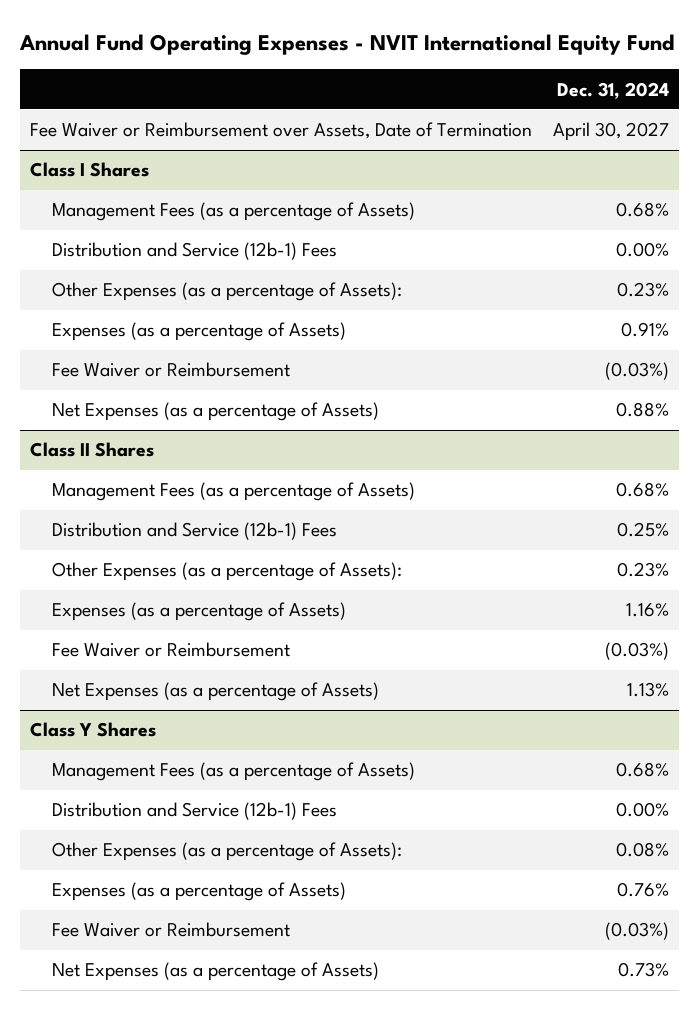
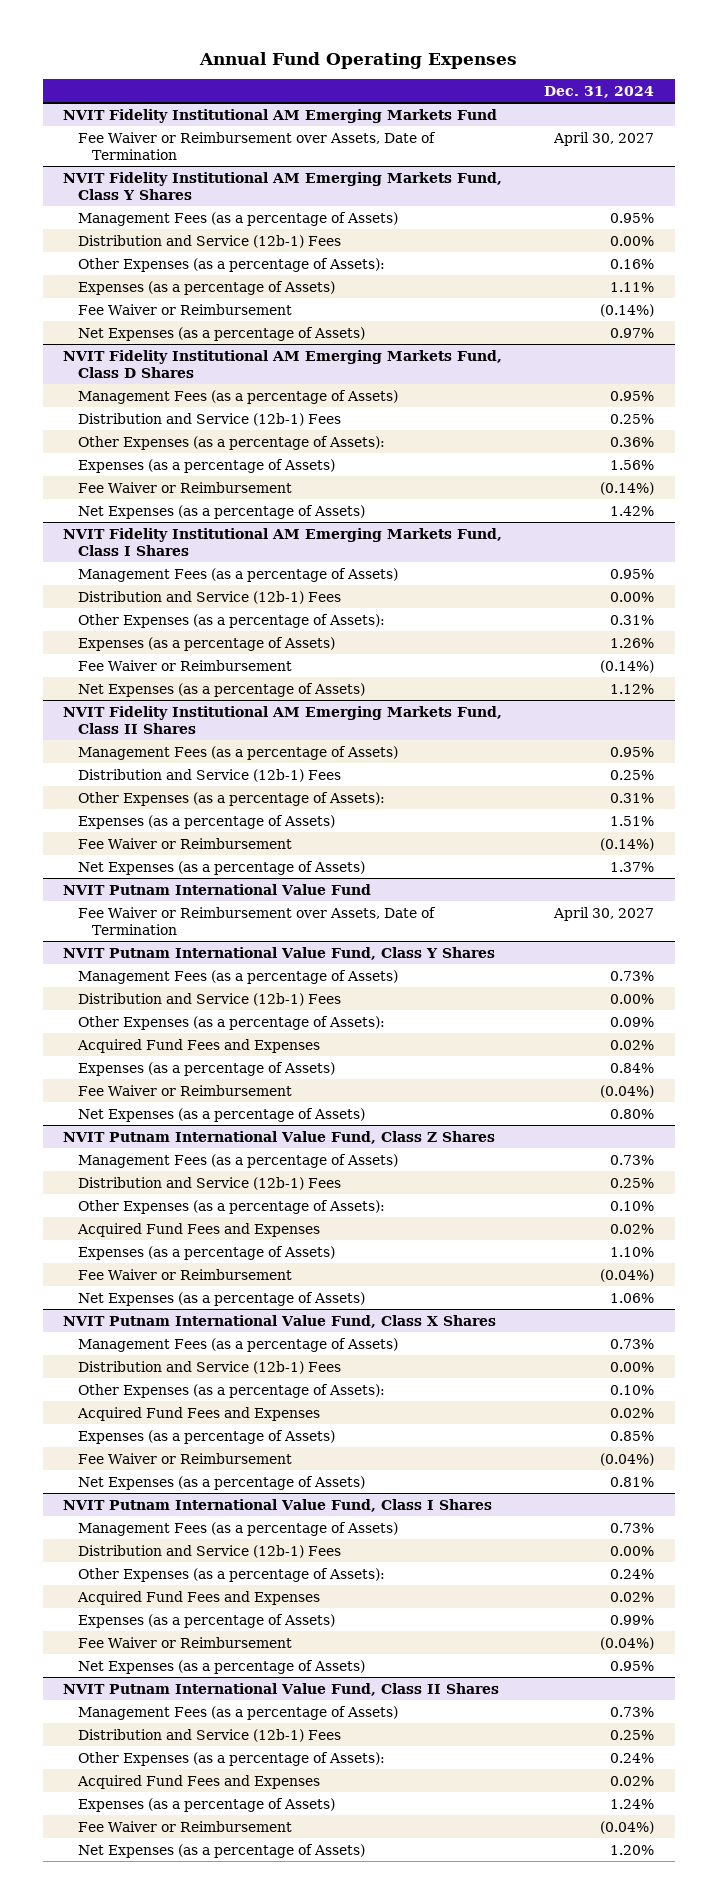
- Annual Fund Operating Expenses - NVIT International Equity Fund
+ Annual Fund Operating Expenses
+ NVIT Fidelity Institutional AM Emerging Markets Fund
- Class I Shares
- Management Fees (as a percentage of Assets) | 0.68%
+ NVIT Fidelity Institutional AM Emerging Markets Fund, Class Y Shares
+ Management Fees (as a percentage of Assets) | 0.95%
- Other Expenses (as a percentage of Assets): | 0.23%
- Expenses (as a percentage of Assets) | 0.91%
- Fee Waiver or Reimbursement | (0.03%)
- Net Expenses (as a percentage of Assets) | 0.88%
- Class II Shares
- Management Fees (as a percentage of Assets) | 0.68%
+ Other Expenses (as a percentage of Assets): | 0.16%
+ Expenses (as a percentage of Assets) | 1.11%
+ Fee Waiver or Reimbursement | (0.14%)
+ Net Expenses (as a percentage of Assets) | 0.97%
+ NVIT Fidelity Institutional AM Emerging Markets Fund, Class D Shares
+ Management Fees (as a percentage of Assets) | 0.95%
- Other Expenses (as a percentage of Assets): | 0.23%
- Expenses (as a percentage of Assets) | 1.16%
- Fee Waiver or Reimbursement | (0.03%)
- Net Expenses (as a percentage of Assets) | 1.13%
- Class Y Shares
- Management Fees (as a percentage of Assets) | 0.68%
+ Other Expenses (as a percentage of Assets): | 0.36%
+ Expenses (as a percentage of Assets) | 1.56%
+ Fee Waiver or Reimbursement | (0.14%)
+ Net Expenses (as a percentage of Assets) | 1.42%
+ NVIT Fidelity Institutional AM Emerging Markets Fund, Class I Shares
+ Management Fees (as a percentage of Assets) | 0.95%
- Other Expenses (as a percentage of Assets): | 0.08%
- Expenses (as a percentage of Assets) | 0.76%
- Fee Waiver or Reimbursement | (0.03%)
- Net Expenses (as a percentage of Assets) | 0.73%
+ Other Expenses (as a percentage of Assets): | 0.31%
+ Expenses (as a percentage of Assets) | 1.26%
+ Fee Waiver or Reimbursement | (0.14%)
+ Net Expenses (as a percentage of Assets) | 1.12%
+ NVIT Fidelity Institutional AM Emerging Markets Fund, Class II Shares
+ Management Fees (as a percentage of Assets) | 0.95%
+ Distribution and Service (12b-1) Fees | 0.25%
+ Other Expenses (as a percentage of Assets): | 0.31%
+ Expenses (as a percentage of Assets) | 1.51%
+ Fee Waiver or Reimbursement | (0.14%)
+ Net Expenses (as a percentage of Assets) | 1.37%
+ NVIT Putnam International Value Fund
+ Fee Waiver or Reimbursement over Assets, Date of Termination | April 30, 2027
+ NVIT Putnam International Value Fund, Class Y Shares
+ Management Fees (as a percentage of Assets) | 0.73%
+ Distribution and Service (12b-1) Fees | 0.00%
+ Other Expenses (as a percentage of Assets): | 0.09%
+ Acquired Fund Fees and Expenses | 0.02%
+ Expenses (as a percentage of Assets) | 0.84%
+ Fee Waiver or Reimbursement | (0.04%)
+ Net Expenses (as a percentage of Assets) | 0.80%
+ NVIT Putnam International Value Fund, Class Z Shares
+ Management Fees (as a percentage of Assets) | 0.73%
+ Distribution and Service (12b-1) Fees | 0.25%
+ Other Expenses (as a percentage of Assets): | 0.10%
+ Acquired Fund Fees and Expenses | 0.02%
+ Expenses (as a percentage of Assets) | 1.10%
+ Fee Waiver or Reimbursement | (0.04%)
+ Net Expenses (as a percentage of Assets) | 1.06%
+ NVIT Putnam International Value Fund, Class X Shares
+ Management Fees (as a percentage of Assets) | 0.73%
+ Distribution and Service (12b-1) Fees | 0.00%
+ Other Expenses (as a percentage of Assets): | 0.10%
+ Acquired Fund Fees and Expenses | 0.02%
+ Expenses (as a percentage of Assets) | 0.85%
+ Fee Waiver or Reimbursement | (0.04%)
+ Net Expenses (as a percentage of Assets) | 0.81%
+ NVIT Putnam International Value Fund, Class I Shares
+ Management Fees (as a percentage of Assets) | 0.73%
+ Distribution and Service (12b-1) Fees | 0.00%
+ Other Expenses (as a percentage of Assets): | 0.24%
+ Acquired Fund Fees and Expenses | 0.02%
+ Expenses (as a percentage of Assets) | 0.99%
+ Fee Waiver or Reimbursement | (0.04%)
+ Net Expenses (as a percentage of Assets) | 0.95%
+ NVIT Putnam International Value Fund, Class II Shares
+ Management Fees (as a percentage of Assets) | 0.73%
+ Distribution and Service (12b-1) Fees | 0.25%
+ Other Expenses (as a percentage of Assets): | 0.24%
+ Acquired Fund Fees and Expenses | 0.02%
+ Expenses (as a percentage of Assets) | 1.24%
+ Fee Waiver or Reimbursement | (0.04%)
+ Net Expenses (as a percentage of Assets) | 1.20%

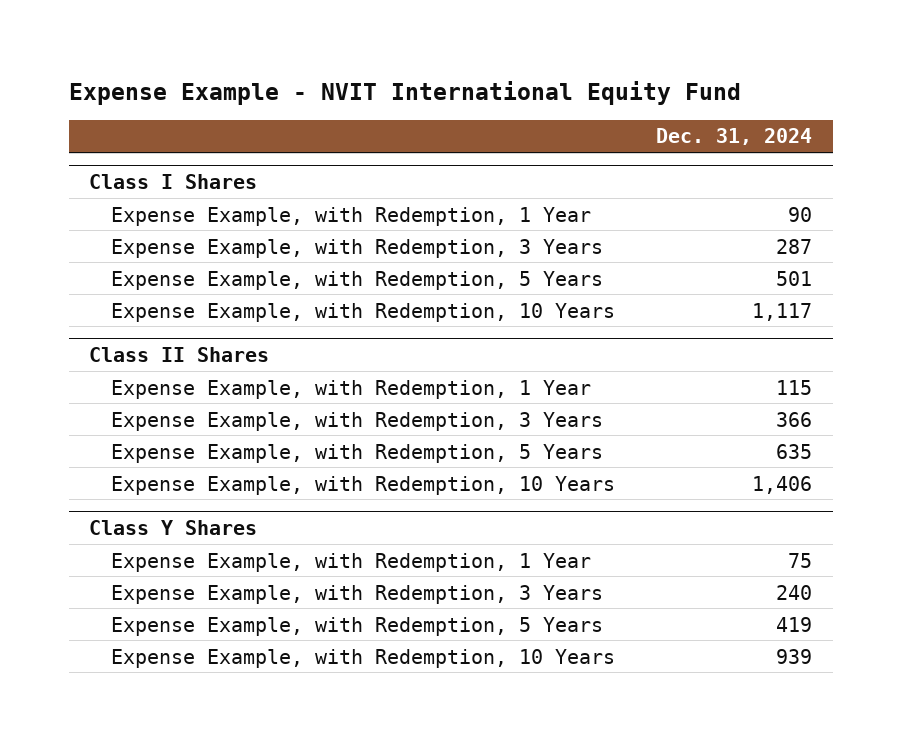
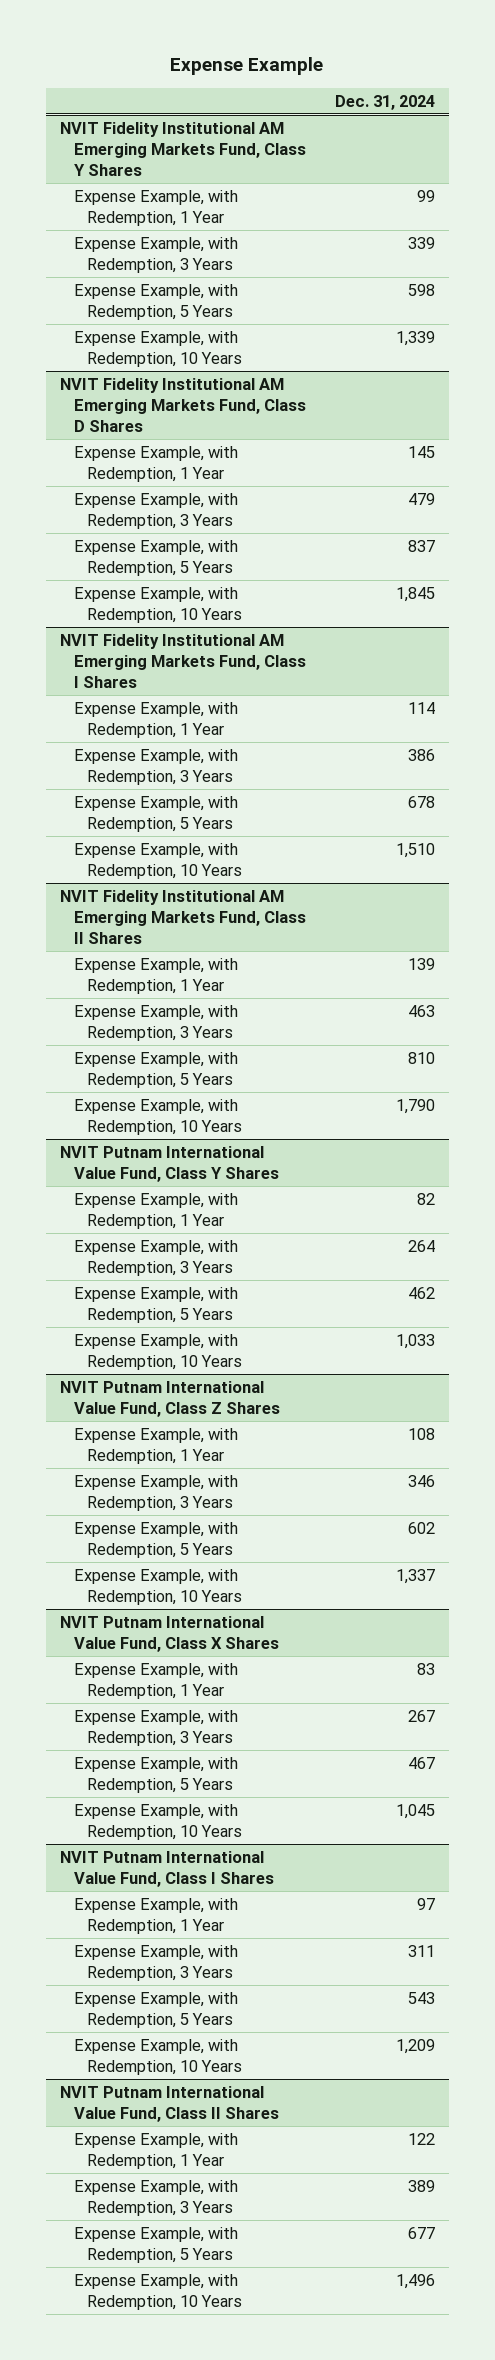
- Expense Example - NVIT International Equity Fund
+ Expense Example
- Class I Shares
- Expense Example, with Redemption, 1 Year | 90
- Expense Example, with Redemption, 3 Years | 287
- Expense Example, with Redemption, 5 Years | 501
- Expense Example, with Redemption, 10 Years | 1,117
- Class II Shares
- Expense Example, with Redemption, 1 Year | 115
- Expense Example, with Redemption, 3 Years | 366
- Expense Example, with Redemption, 5 Years | 635
- Expense Example, with Redemption, 10 Years | 1,406
- Class Y Shares
- Expense Example, with Redemption, 1 Year | 75
- Expense Example, with Redemption, 3 Years | 240
- Expense Example, with Redemption, 5 Years | 419
- Expense Example, with Redemption, 10 Years | 939
+ NVIT Fidelity Institutional AM Emerging Markets Fund, Class Y Shares
+ Expense Example, with Redemption, 1 Year | 99
+ Expense Example, with Redemption, 3 Years | 339
+ Expense Example, with Redemption, 5 Years | 598
+ Expense Example, with Redemption, 10 Years | 1,339
+ NVIT Fidelity Institutional AM Emerging Markets Fund, Class D Shares
+ Expense Example, with Redemption, 1 Year | 145
+ Expense Example, with Redemption, 3 Years | 479
+ Expense Example, with Redemption, 5 Years | 837
+ Expense Example, with Redemption, 10 Years | 1,845
+ NVIT Fidelity Institutional AM Emerging Markets Fund, Class I Shares
+ Expense Example, with Redemption, 1 Year | 114
+ Expense Example, with Redemption, 3 Years | 386
+ Expense Example, with Redemption, 5 Years | 678
+ Expense Example, with Redemption, 10 Years | 1,510
+ NVIT Fidelity Institutional AM Emerging Markets Fund, Class II Shares
+ Expense Example, with Redemption, 1 Year | 139
+ Expense Example, with Redemption, 3 Years | 463
+ Expense Example, with Redemption, 5 Years | 810
+ Expense Example, with Redemption, 10 Years | 1,790
+ NVIT Putnam International Value Fund, Class Y Shares
+ Expense Example, with Redemption, 1 Year | 82
+ Expense Example, with Redemption, 3 Years | 264
+ Expense Example, with Redemption, 5 Years | 462
+ Expense Example, with Redemption, 10 Years | 1,033
+ NVIT Putnam International Value Fund, Class Z Shares
+ Expense Example, with Redemption, 1 Year | 108
+ Expense Example, with Redemption, 3 Years | 346
+ Expense Example, with Redemption, 5 Years | 602
+ Expense Example, with Redemption, 10 Years | 1,337
+ NVIT Putnam International Value Fund, Class X Shares
+ Expense Example, with Redemption, 1 Year | 83
+ Expense Example, with Redemption, 3 Years | 267
+ Expense Example, with Redemption, 5 Years | 467
+ Expense Example, with Redemption, 10 Years | 1,045
+ NVIT Putnam International Value Fund, Class I Shares
+ Expense Example, with Redemption, 1 Year | 97
+ Expense Example, with Redemption, 3 Years | 311
+ Expense Example, with Redemption, 5 Years | 543
+ Expense Example, with Redemption, 10 Years | 1,209
+ NVIT Putnam International Value Fund, Class II Shares
+ Expense Example, with Redemption, 1 Year | 122
+ Expense Example, with Redemption, 3 Years | 389
+ Expense Example, with Redemption, 5 Years | 677
+ Expense Example, with Redemption, 10 Years | 1,496

